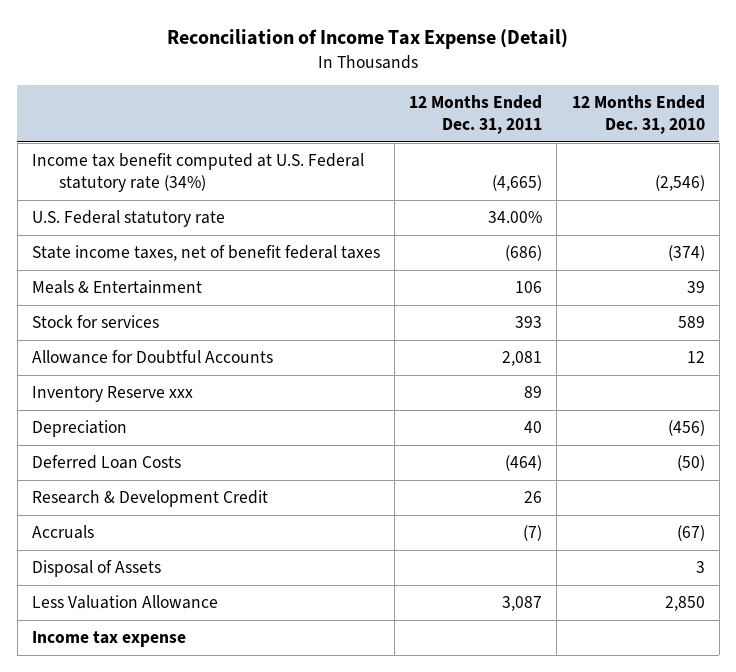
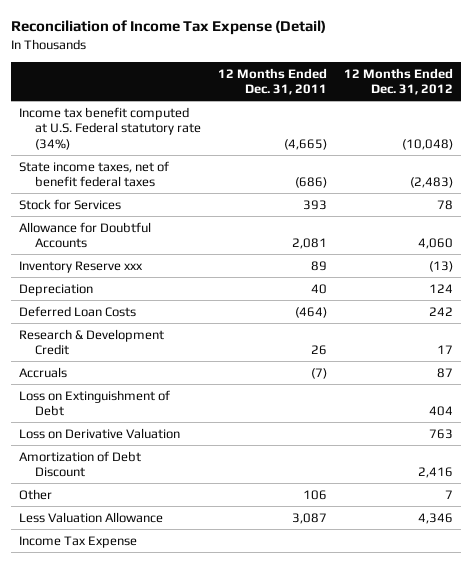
- | 12 Months Ended Dec. 31, 2011 | 12 Months Ended Dec. 31, 2010
+ | 12 Months Ended Dec. 31, 2011 | 12 Months Ended Dec. 31, 2012
- U.S. Federal statutory rate | 34.00% |
- Meals & Entertainment | 106 | 39
- Stock for services | 393 | 589
+ Stock for Services | 393 | 78
- Disposal of Assets | | 3
+ Loss on Extinguishment of Debt | | 404
+ Loss on Derivative Valuation | | 763
+ Amortization of Debt Discount | | 2,416
+ Other | 106 | 7
- Income tax expense
+ Income Tax Expense

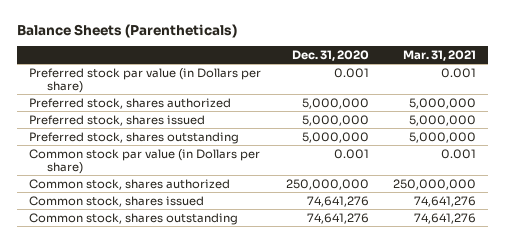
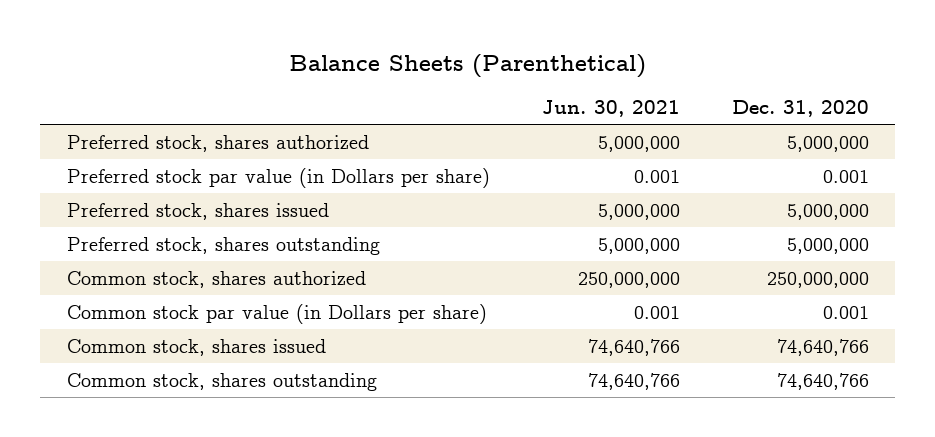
- Balance Sheets (Parentheticals)
+ Balance Sheets (Parenthetical)
- | Dec. 31, 2020 | Mar. 31, 2021
+ | Jun. 30, 2021 | Dec. 31, 2020
moved down: Preferred stock par value (in Dollars per share) | 0.001 | 0.001
- Common stock, shares issued | 74,641,276 | 74,641,276
- Common stock, shares outstanding | 74,641,276 | 74,641,276
moved down: Common stock par value (in Dollars per share) | 0.001 | 0.001
+ Common stock, shares issued | 74,640,766 | 74,640,766
+ Common stock, shares outstanding | 74,640,766 | 74,640,766

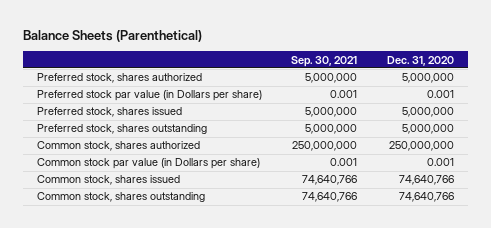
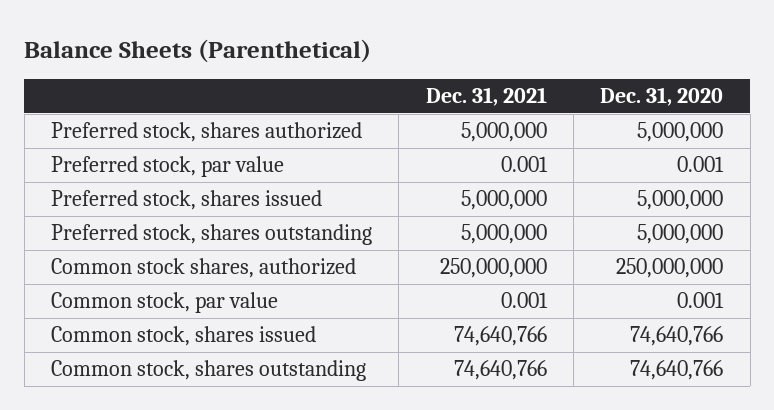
- | Sep. 30, 2021 | Dec. 31, 2020
+ | Dec. 31, 2021 | Dec. 31, 2020
- Preferred stock par value (in Dollars per share) | 0.001 | 0.001
+ Preferred stock, par value | 0.001 | 0.001
- Common stock, shares authorized | 250,000,000 | 250,000,000
- Common stock par value (in Dollars per share) | 0.001 | 0.001
+ Common stock shares, authorized | 250,000,000 | 250,000,000
+ Common stock, par value | 0.001 | 0.001

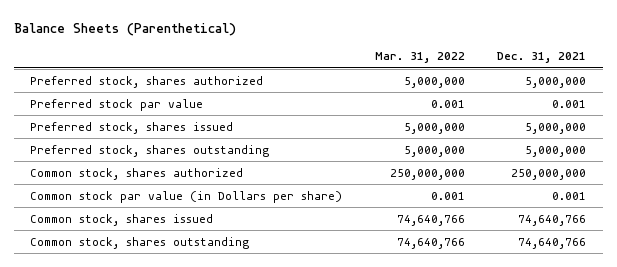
- | Dec. 31, 2021 | Dec. 31, 2020
+ | Mar. 31, 2022 | Dec. 31, 2021
- Preferred stock, par value | 0.001 | 0.001
+ Preferred stock par value | 0.001 | 0.001
- Common stock shares, authorized | 250,000,000 | 250,000,000
- Common stock, par value | 0.001 | 0.001
+ Common stock, shares authorized | 250,000,000 | 250,000,000
+ Common stock par value (in Dollars per share) | 0.001 | 0.001

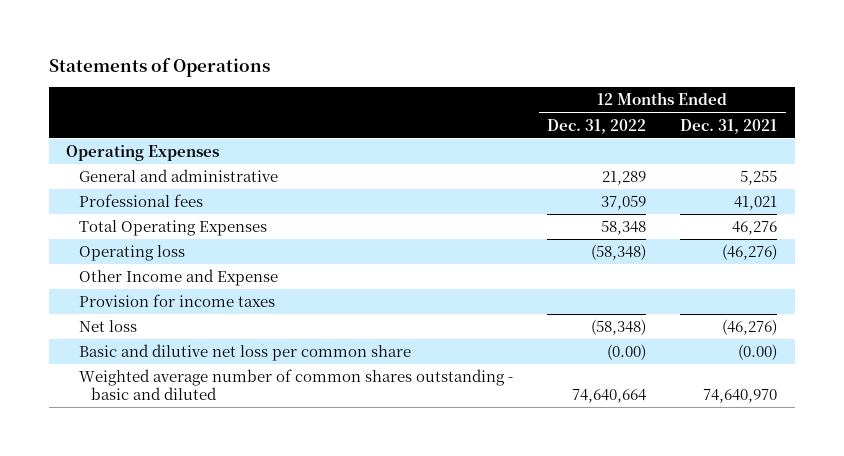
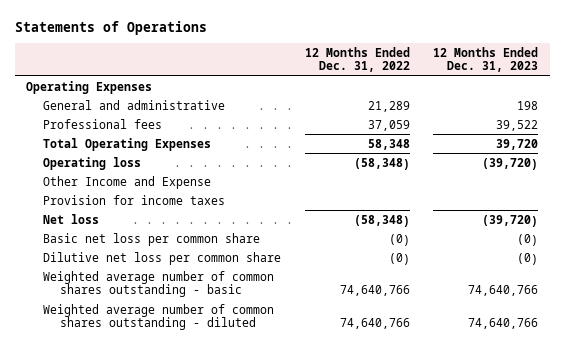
- | 12 Months Ended Dec. 31, 2022 | 12 Months Ended Dec. 31, 2021
+ | 12 Months Ended Dec. 31, 2022 | 12 Months Ended Dec. 31, 2023
- Basic and dilutive net loss per common share | (0.00) | (0.00)
- Weighted average number of common shares outstanding - basic and diluted | 74,640,664 | 74,640,970
+ Basic net loss per common share | (0) | (0)
+ Dilutive net loss per common share | (0) | (0)
+ Weighted average number of common shares outstanding - basic | 74,640,766 | 74,640,766
+ Weighted average number of common shares outstanding - diluted | 74,640,766 | 74,640,766

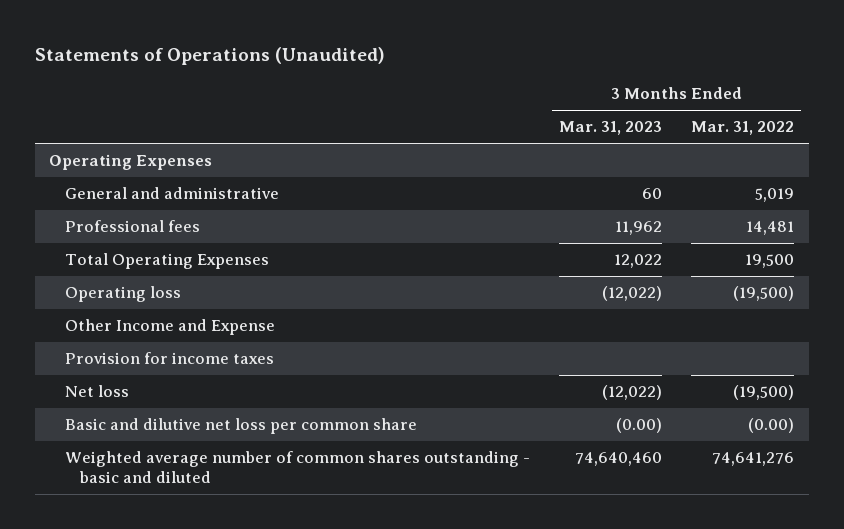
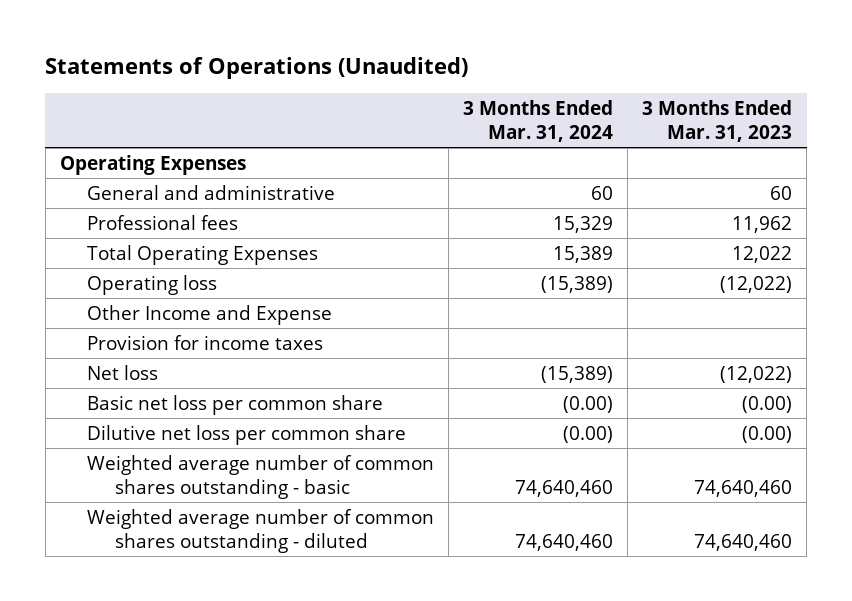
- | 3 Months Ended Mar. 31, 2023 | 3 Months Ended Mar. 31, 2022
+ | 3 Months Ended Mar. 31, 2024 | 3 Months Ended Mar. 31, 2023
- Basic and dilutive net loss per common share | (0.00) | (0.00)
- Weighted average number of common shares outstanding - basic and diluted | 74,640,460 | 74,641,276
+ Basic net loss per common share | (0.00) | (0.00)
+ Dilutive net loss per common share | (0.00) | (0.00)
+ Weighted average number of common shares outstanding - basic | 74,640,460 | 74,640,460
+ Weighted average number of common shares outstanding - diluted | 74,640,460 | 74,640,460

